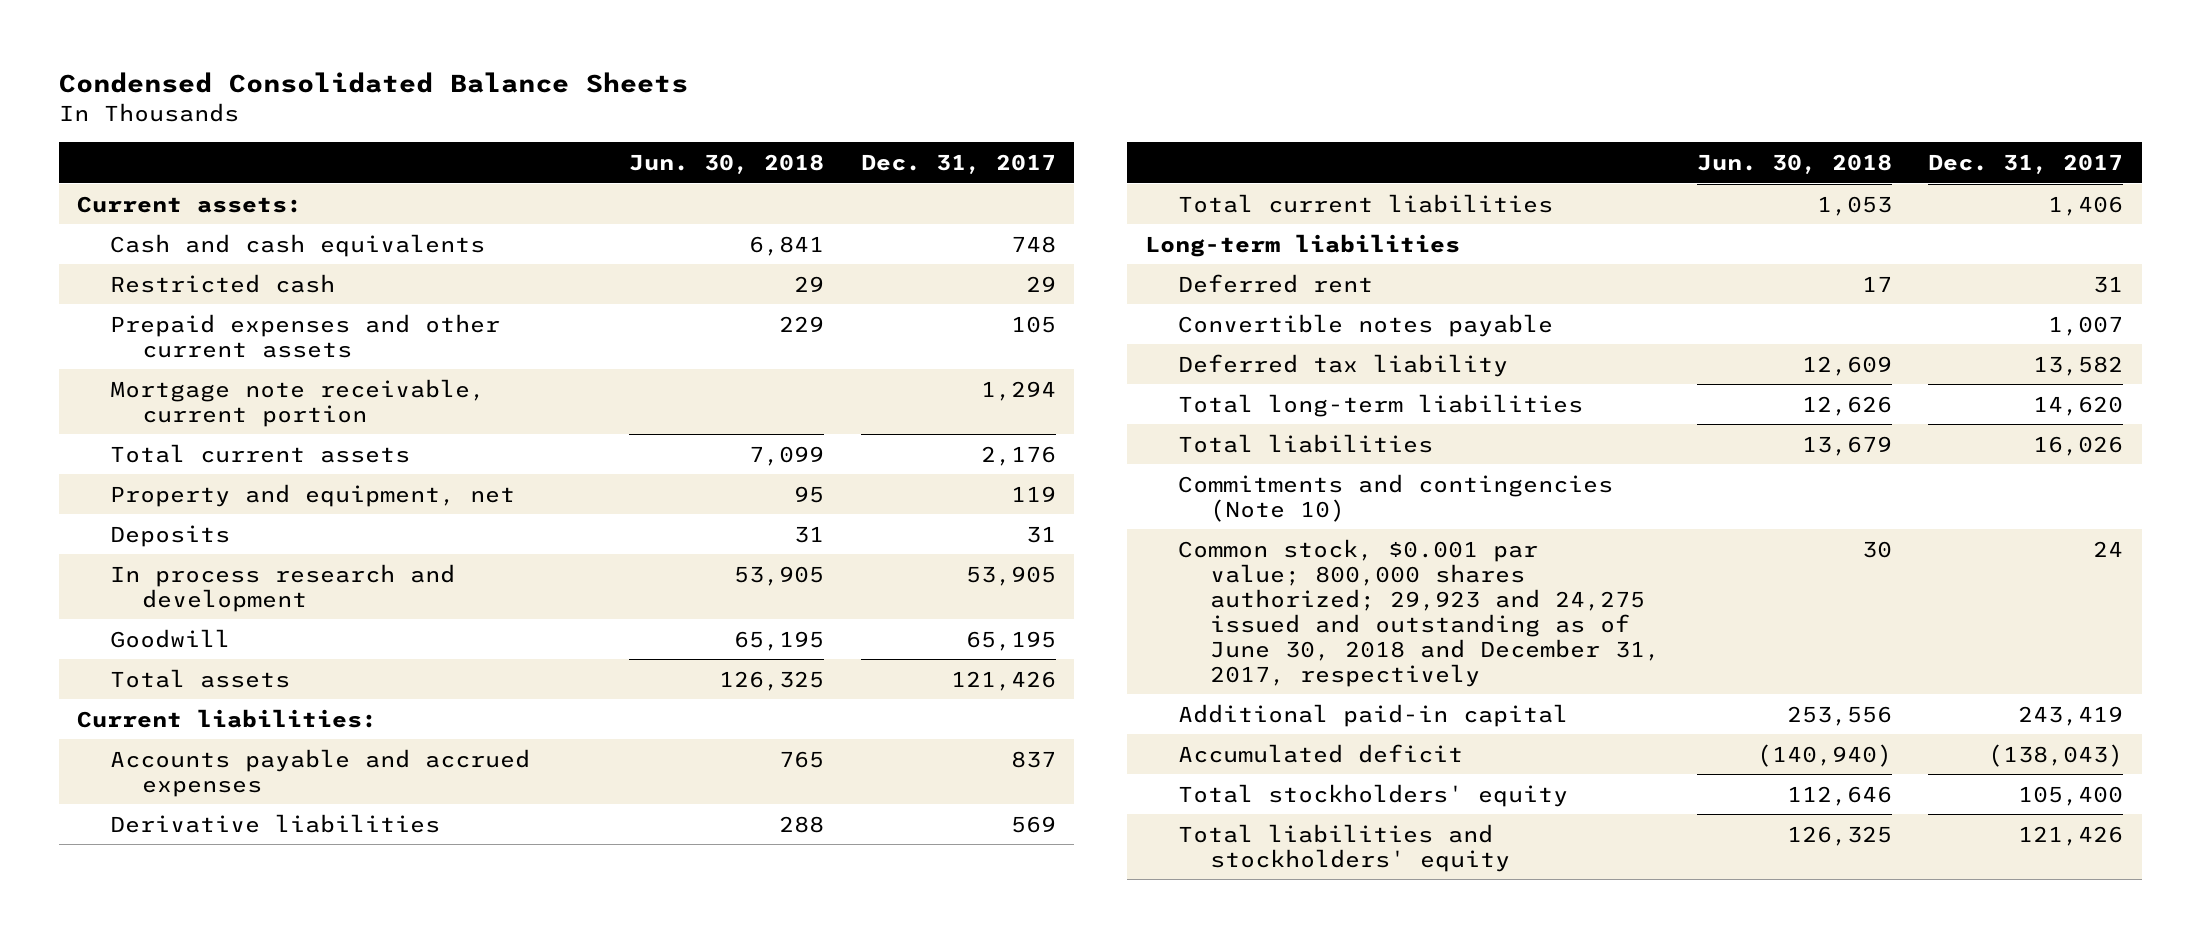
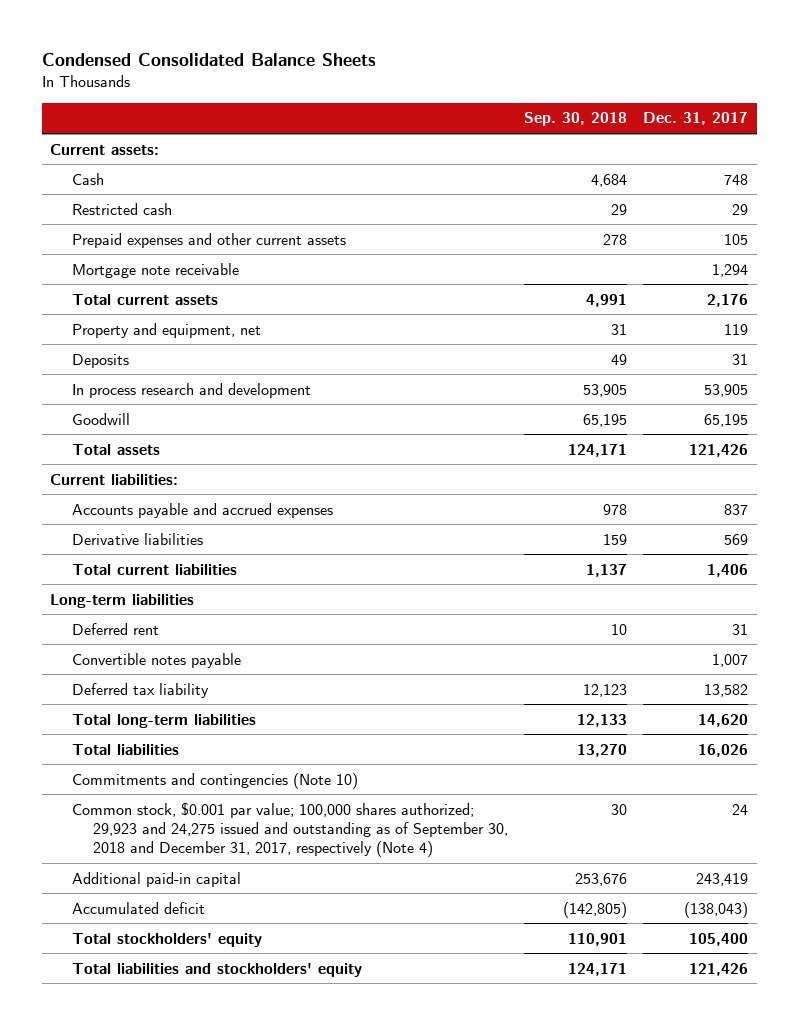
- | Jun. 30, 2018 | Dec. 31, 2017
+ | Sep. 30, 2018 | Dec. 31, 2017
- Cash and cash equivalents | 6,841 | 748
+ Cash | 4,684 | 748
- Mortgage note receivable, current portion | | 1,294
+ Mortgage note receivable | | 1,294
- Common stock, $0.001 par value; 800,000 shares authorized; 29,923 and 24,275 issued and outstanding as of June 30, 2018 and December 31, 2017, respectively | 30 | 24
+ Common stock, $0.001 par value; 100,000 shares authorized; 29,923 and 24,275 issued and outstanding as of September 30, 2018 and December 31, 2017, respectively (Note 4) | 30 | 24

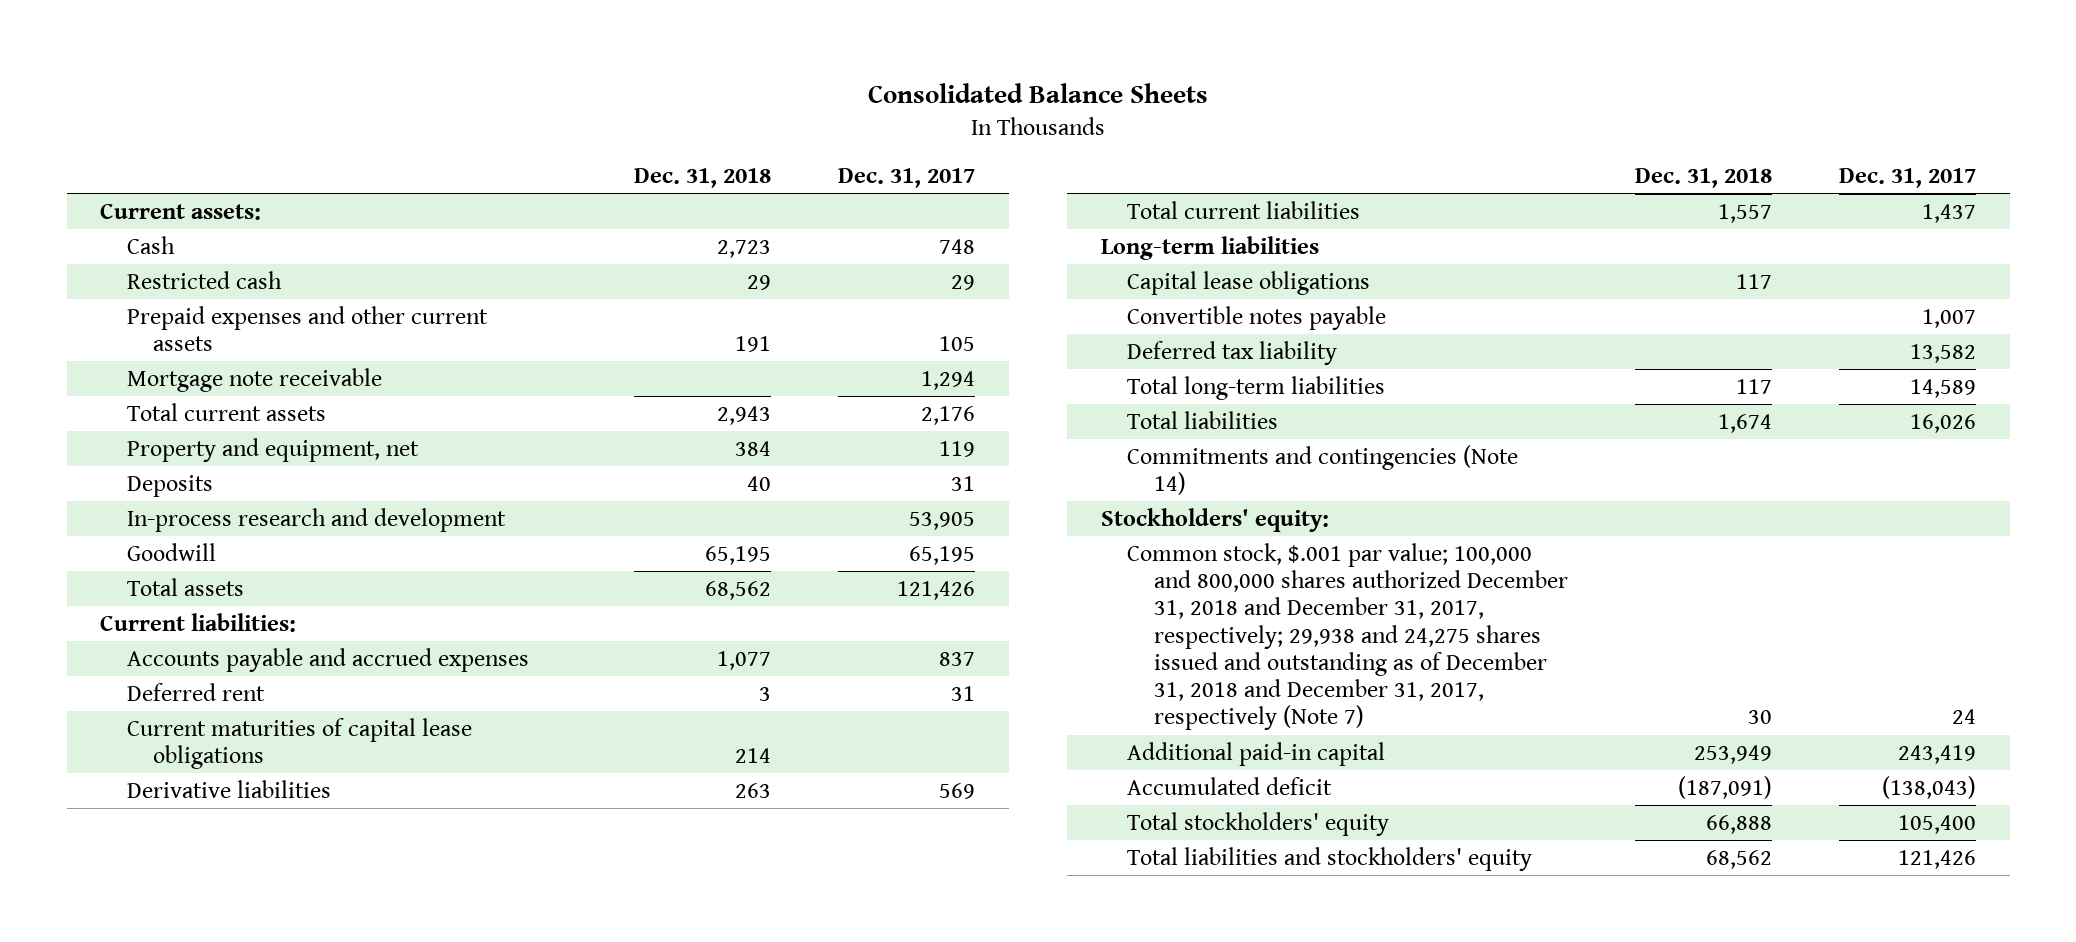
- Condensed Consolidated Balance Sheets
+ Consolidated Balance Sheets
- | Sep. 30, 2018 | Dec. 31, 2017
+ | Dec. 31, 2018 | Dec. 31, 2017
- In process research and development | 53,905 | 53,905
+ In-process research and development | | 53,905
moved up: Deferred rent | 3 | 31
+ Current maturities of capital lease obligations | 214 |
- Total current liabilities | 1,137 | 1,406
+ Total current liabilities | 1,557 | 1,437
+ Capital lease obligations | 117 |
- Total long-term liabilities | 12,133 | 14,620
+ Total long-term liabilities | 117 | 14,589
- Commitments and contingencies (Note 10)
- Common stock, $0.001 par value; 100,000 shares authorized; 29,923 and 24,275 issued and outstanding as of September 30, 2018 and December 31, 2017, respectively (Note 4) | 30 | 24
+ Commitments and contingencies (Note 14)
+ Stockholders' equity:
+ Common stock, $.001 par value; 100,000 and 800,000 shares authorized December 31, 2018 and December 31, 2017, respectively; 29,938 and 24,275 shares issued and outstanding as of December 31, 2018 and December 31, 2017, respectively (Note 7) | 30 | 24

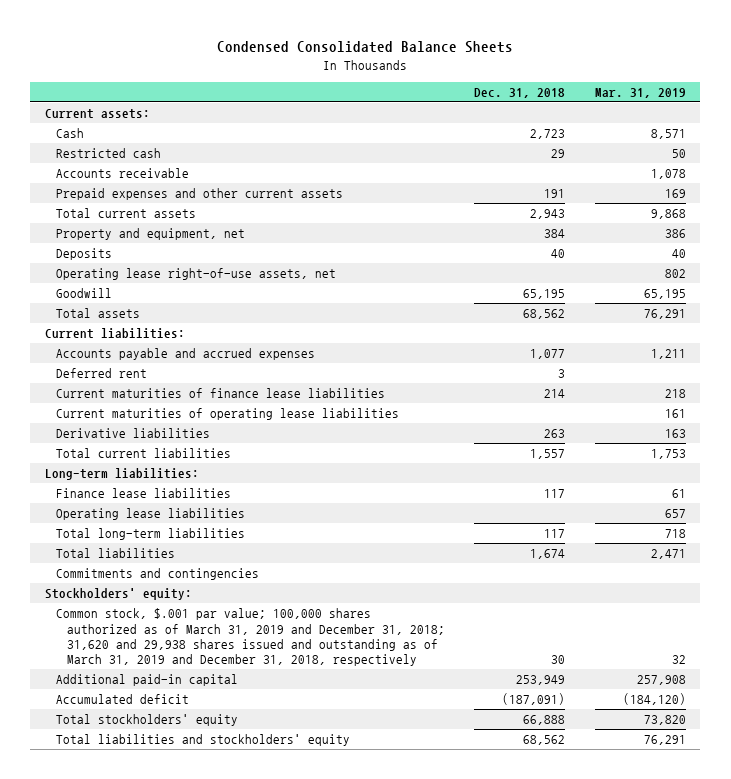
- Consolidated Balance Sheets
+ Condensed Consolidated Balance Sheets
- | Dec. 31, 2018 | Dec. 31, 2017
+ | Dec. 31, 2018 | Mar. 31, 2019
+ Accounts receivable | | 1,078
- Mortgage note receivable | | 1,294
- In-process research and development | | 53,905
+ Operating lease right-of-use assets, net | | 802
- Current maturities of capital lease obligations | 214 |
+ Current maturities of finance lease liabilities | 214 | 218
+ Current maturities of operating lease liabilities | | 161
- Long-term liabilities
- Capital lease obligations | 117 |
- Convertible notes payable | | 1,007
- Deferred tax liability | | 13,582
+ Long-term liabilities:
+ Finance lease liabilities | 117 | 61
+ Operating lease liabilities | | 657
- Commitments and contingencies (Note 14)
+ Commitments and contingencies
- Common stock, $.001 par value; 100,000 and 800,000 shares authorized December 31, 2018 and December 31, 2017, respectively; 29,938 and 24,275 shares issued and outstanding as of December 31, 2018 and December 31, 2017, respectively (Note 7) | 30 | 24
+ Common stock, $.001 par value; 100,000 shares authorized as of March 31, 2019 and December 31, 2018; 31,620 and 29,938 shares issued and outstanding as of March 31, 2019 and December 31, 2018, respectively | 30 | 32

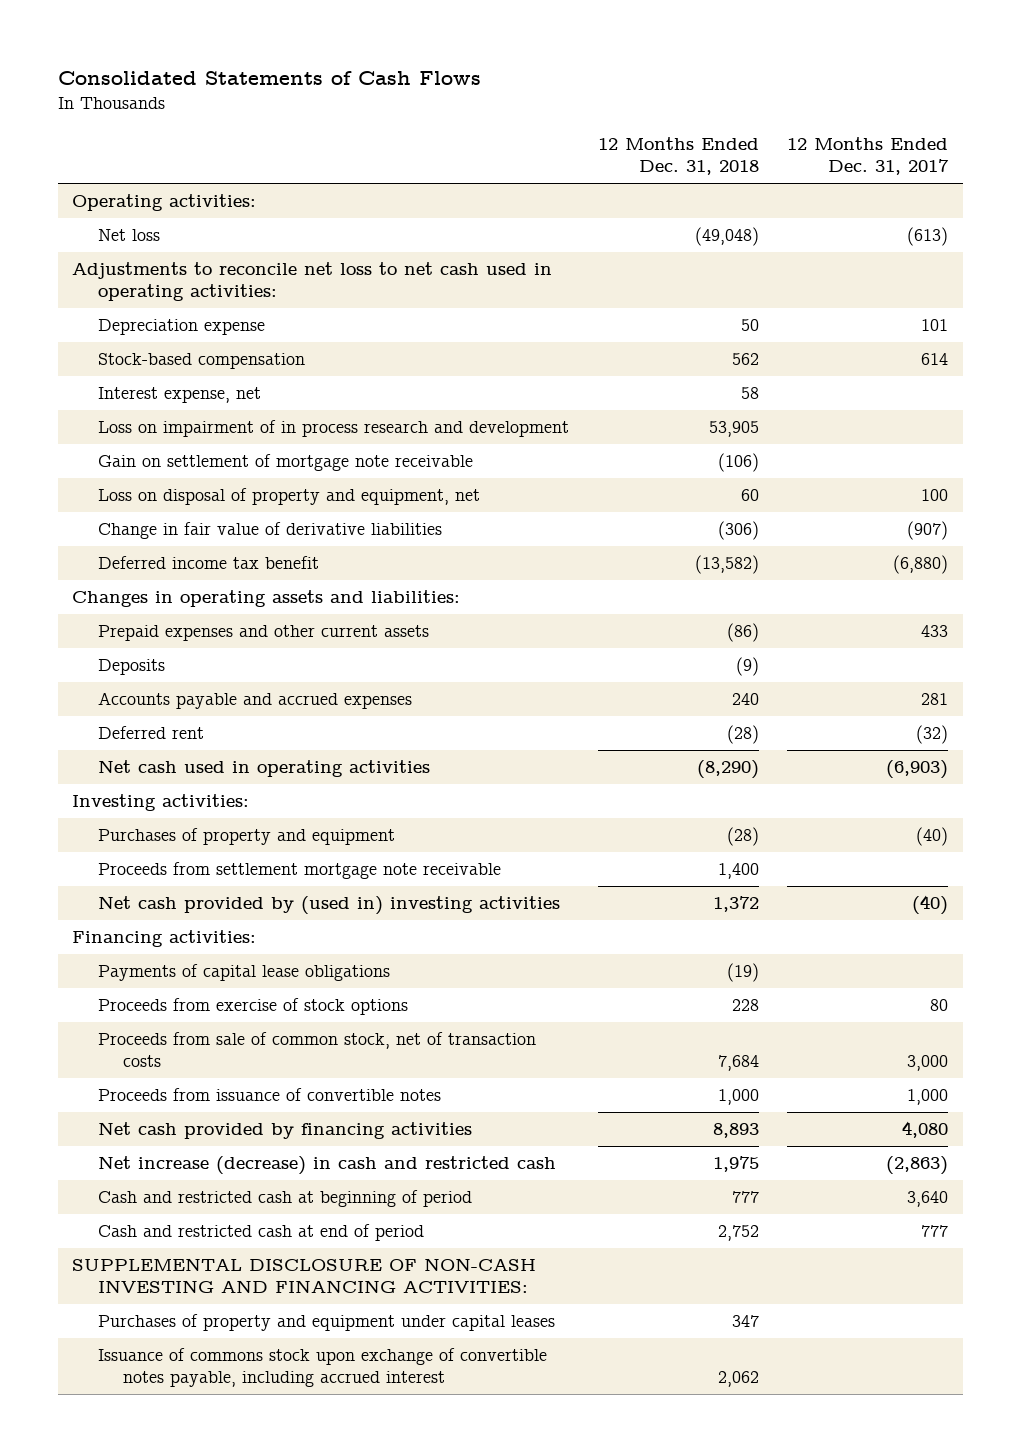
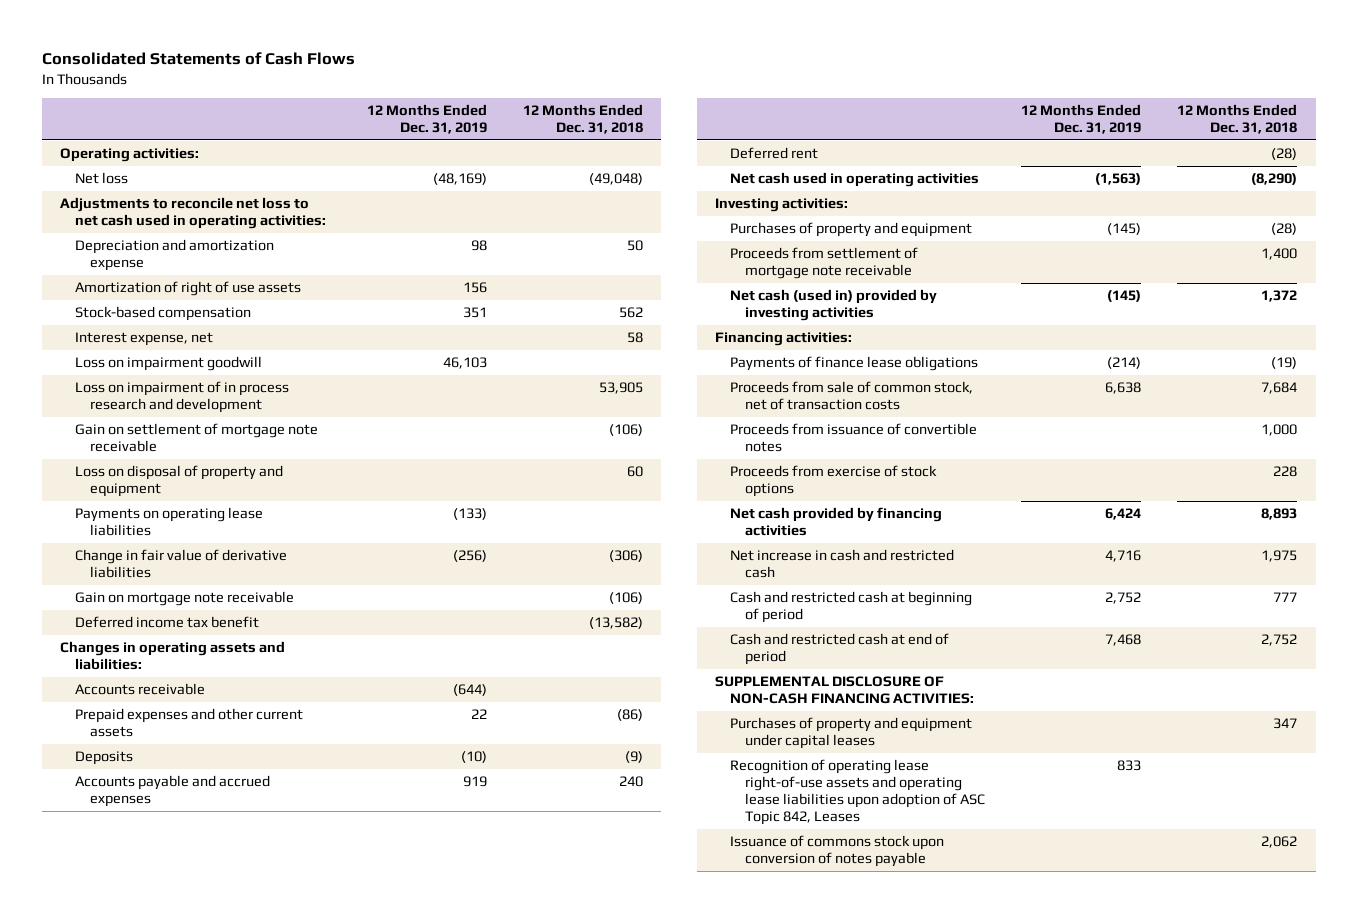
- | 12 Months Ended Dec. 31, 2018 | 12 Months Ended Dec. 31, 2017
+ | 12 Months Ended Dec. 31, 2019 | 12 Months Ended Dec. 31, 2018
- Depreciation expense | 50 | 101
+ Depreciation and amortization expense | 98 | 50
+ Amortization of right of use assets | 156 |
+ Loss on impairment goodwill | 46,103 |
- Loss on disposal of property and equipment, net | 60 | 100
+ Loss on disposal of property and equipment | | 60
+ Payments on operating lease liabilities | (133) |
+ Gain on mortgage note receivable | | (106)
+ Accounts receivable | (644) |
- Proceeds from settlement mortgage note receivable | 1,400 |
- Net cash provided by (used in) investing activities | 1,372 | (40)
+ Proceeds from settlement of mortgage note receivable | | 1,400
+ Net cash (used in) provided by investing activities | (145) | 1,372
- Payments of capital lease obligations | (19) |
+ Payments of finance lease obligations | (214) | (19)
moved down: Proceeds from exercise of stock options | | 228
- Net increase (decrease) in cash and restricted cash | 1,975 | (2,863)
+ Net increase in cash and restricted cash | 4,716 | 1,975
- SUPPLEMENTAL DISCLOSURE OF NON-CASH INVESTING AND FINANCING ACTIVITIES:
+ SUPPLEMENTAL DISCLOSURE OF NON-CASH FINANCING ACTIVITIES:
- Issuance of commons stock upon exchange of convertible notes payable, including accrued interest | 2,062 |
+ Recognition of operating lease right-of-use assets and operating lease liabilities upon adoption of ASC Topic 842, Leases | 833 |
+ Issuance of commons stock upon conversion of notes payable | | 2,062

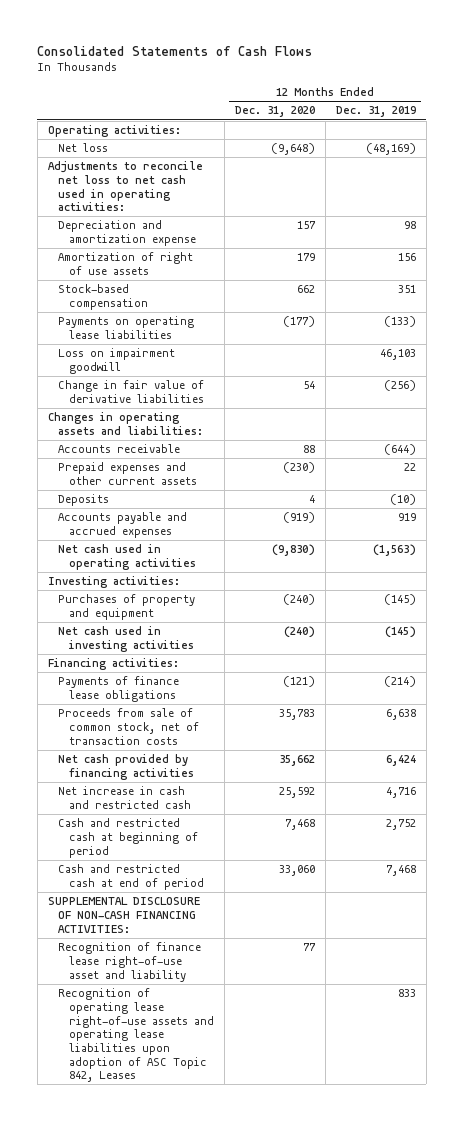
- | 12 Months Ended Dec. 31, 2019 | 12 Months Ended Dec. 31, 2018
+ | 12 Months Ended Dec. 31, 2020 | 12 Months Ended Dec. 31, 2019
- Interest expense, net | | 58
- Loss on impairment of in process research and development | | 53,905
- Gain on settlement of mortgage note receivable | | (106)
- Loss on disposal of property and equipment | | 60
moved down: Loss on impairment goodwill | | 46,103
- Gain on mortgage note receivable | | (106)
- Deferred income tax benefit | | (13,582)
- Deferred rent | | (28)
- Proceeds from settlement of mortgage note receivable | | 1,400
- Net cash (used in) provided by investing activities | (145) | 1,372
+ Net cash used in investing activities | (240) | (145)
- Proceeds from issuance of convertible notes | | 1,000
- Proceeds from exercise of stock options | | 228
- Purchases of property and equipment under capital leases | | 347
+ Recognition of finance lease right-of-use asset and liability | 77 |
- Issuance of commons stock upon conversion of notes payable | | 2,062

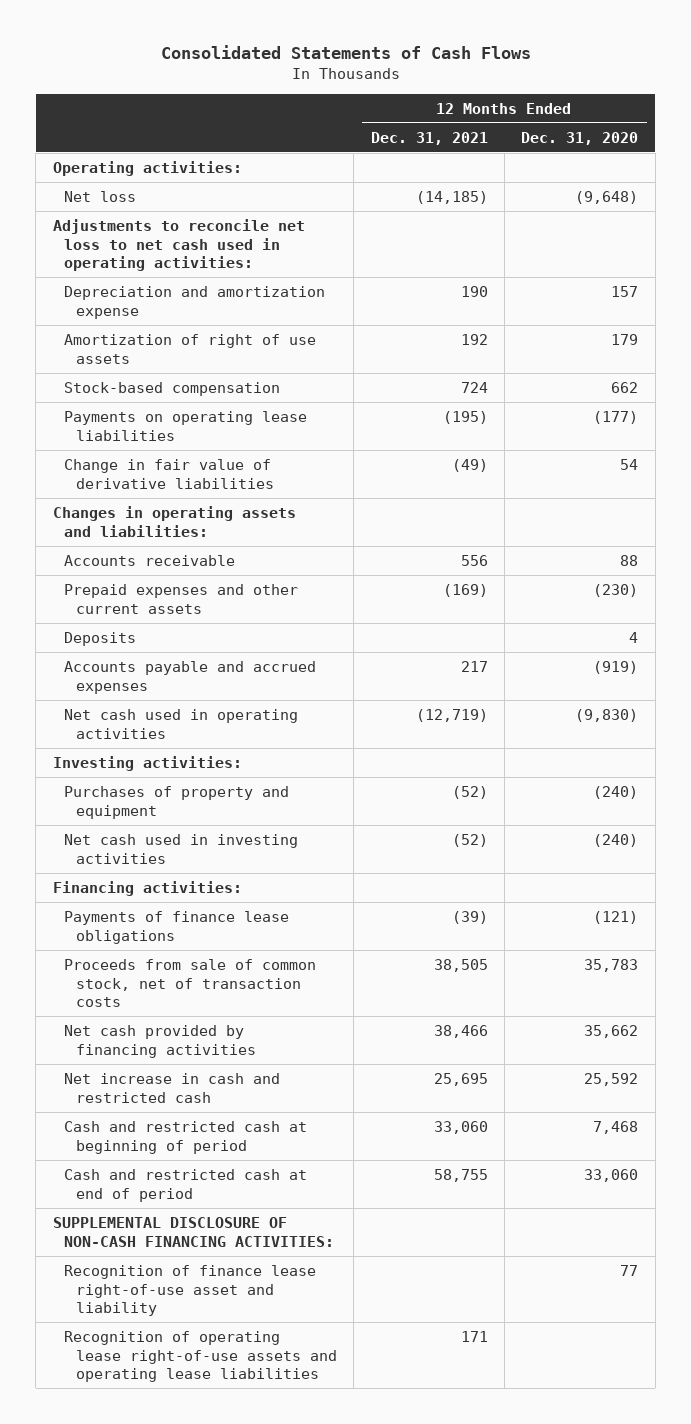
- | 12 Months Ended Dec. 31, 2020 | 12 Months Ended Dec. 31, 2019
+ | 12 Months Ended Dec. 31, 2021 | 12 Months Ended Dec. 31, 2020
- Loss on impairment goodwill | | 46,103
- Recognition of operating lease right-of-use assets and operating lease liabilities upon adoption of ASC Topic 842, Leases | | 833
+ Recognition of operating lease right-of-use assets and operating lease liabilities | 171 |

